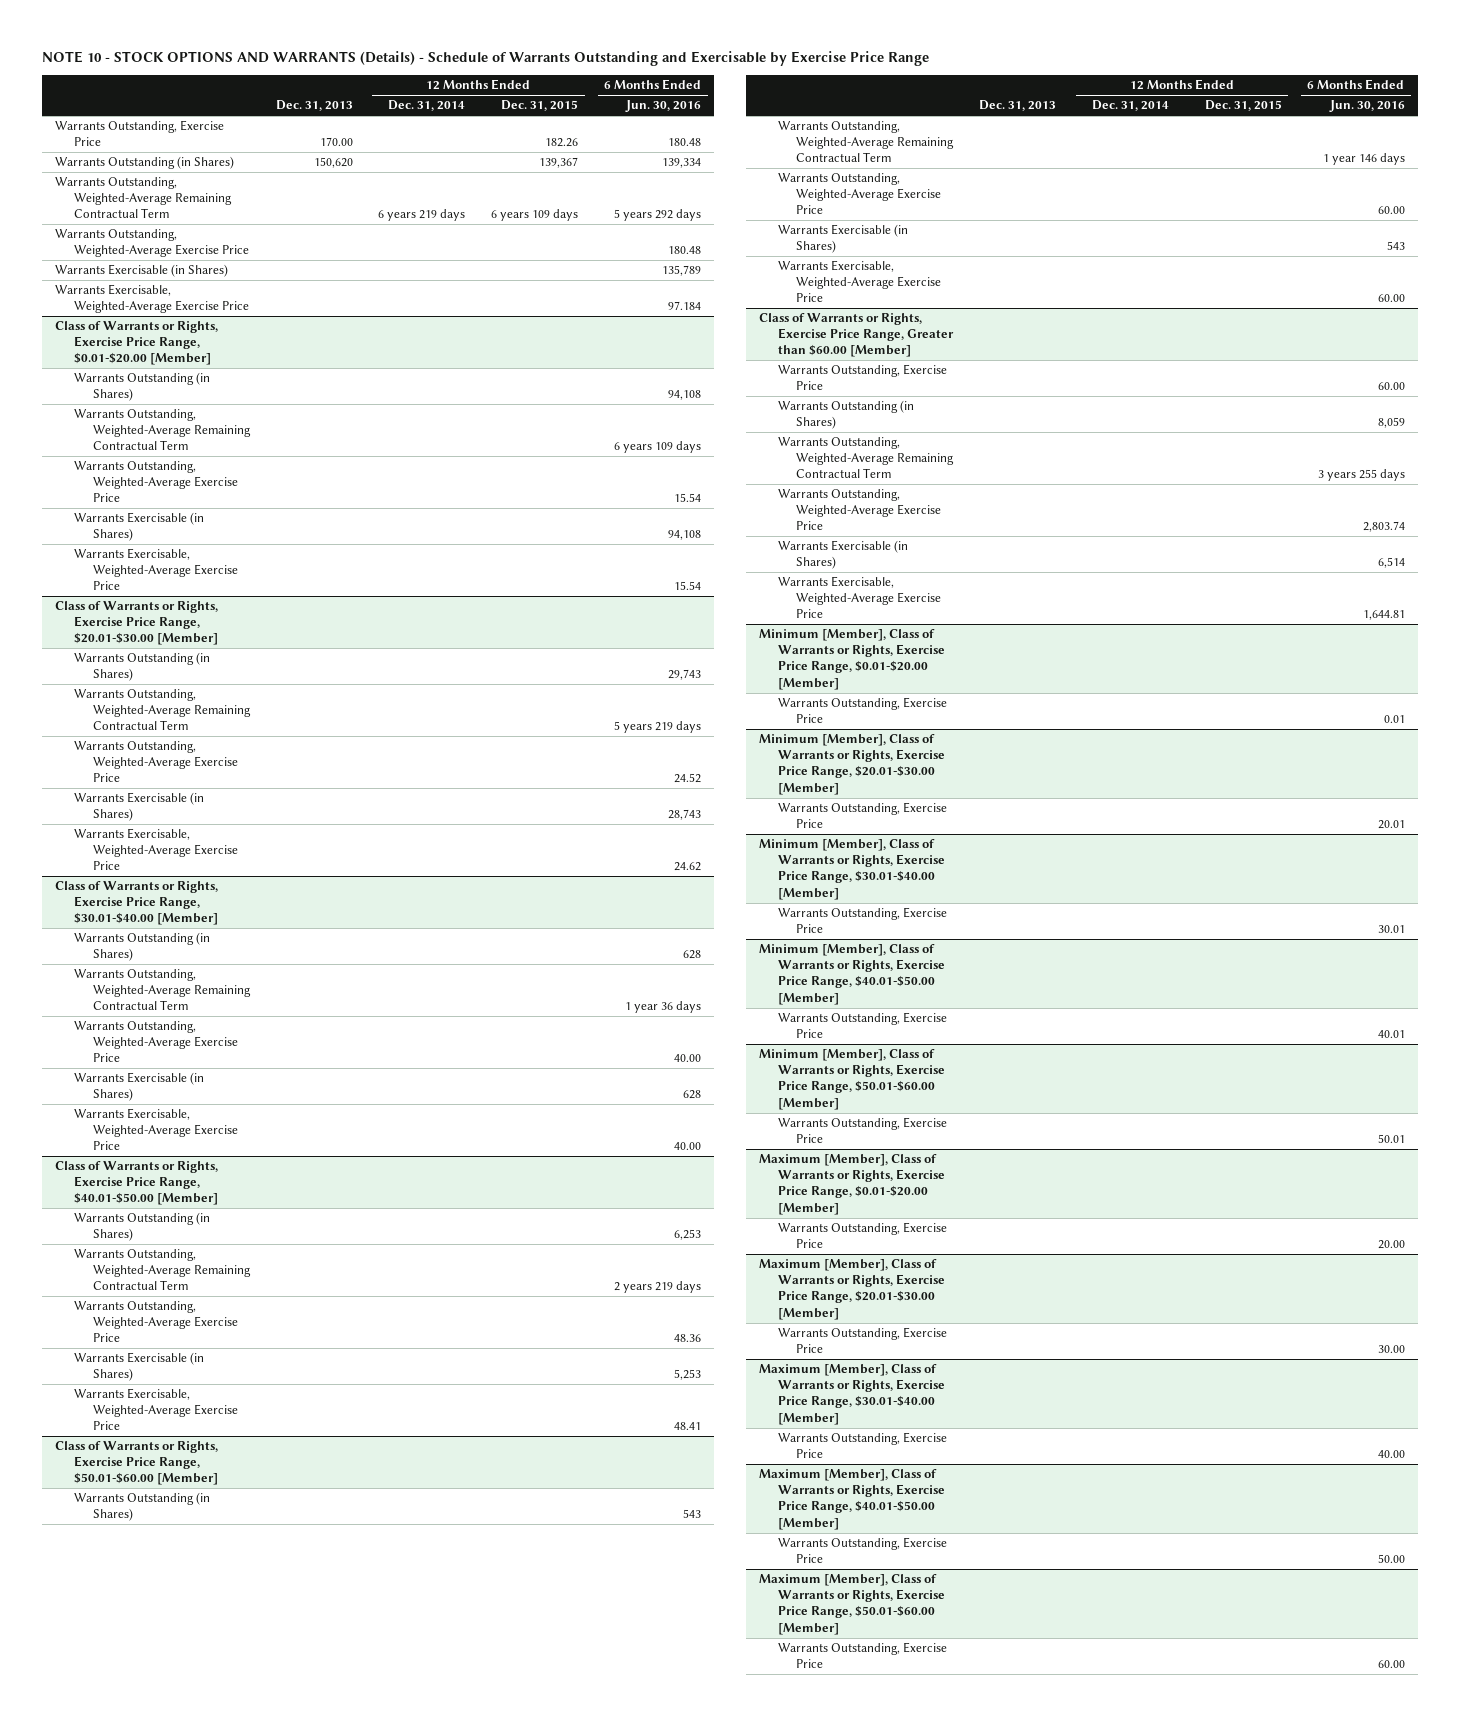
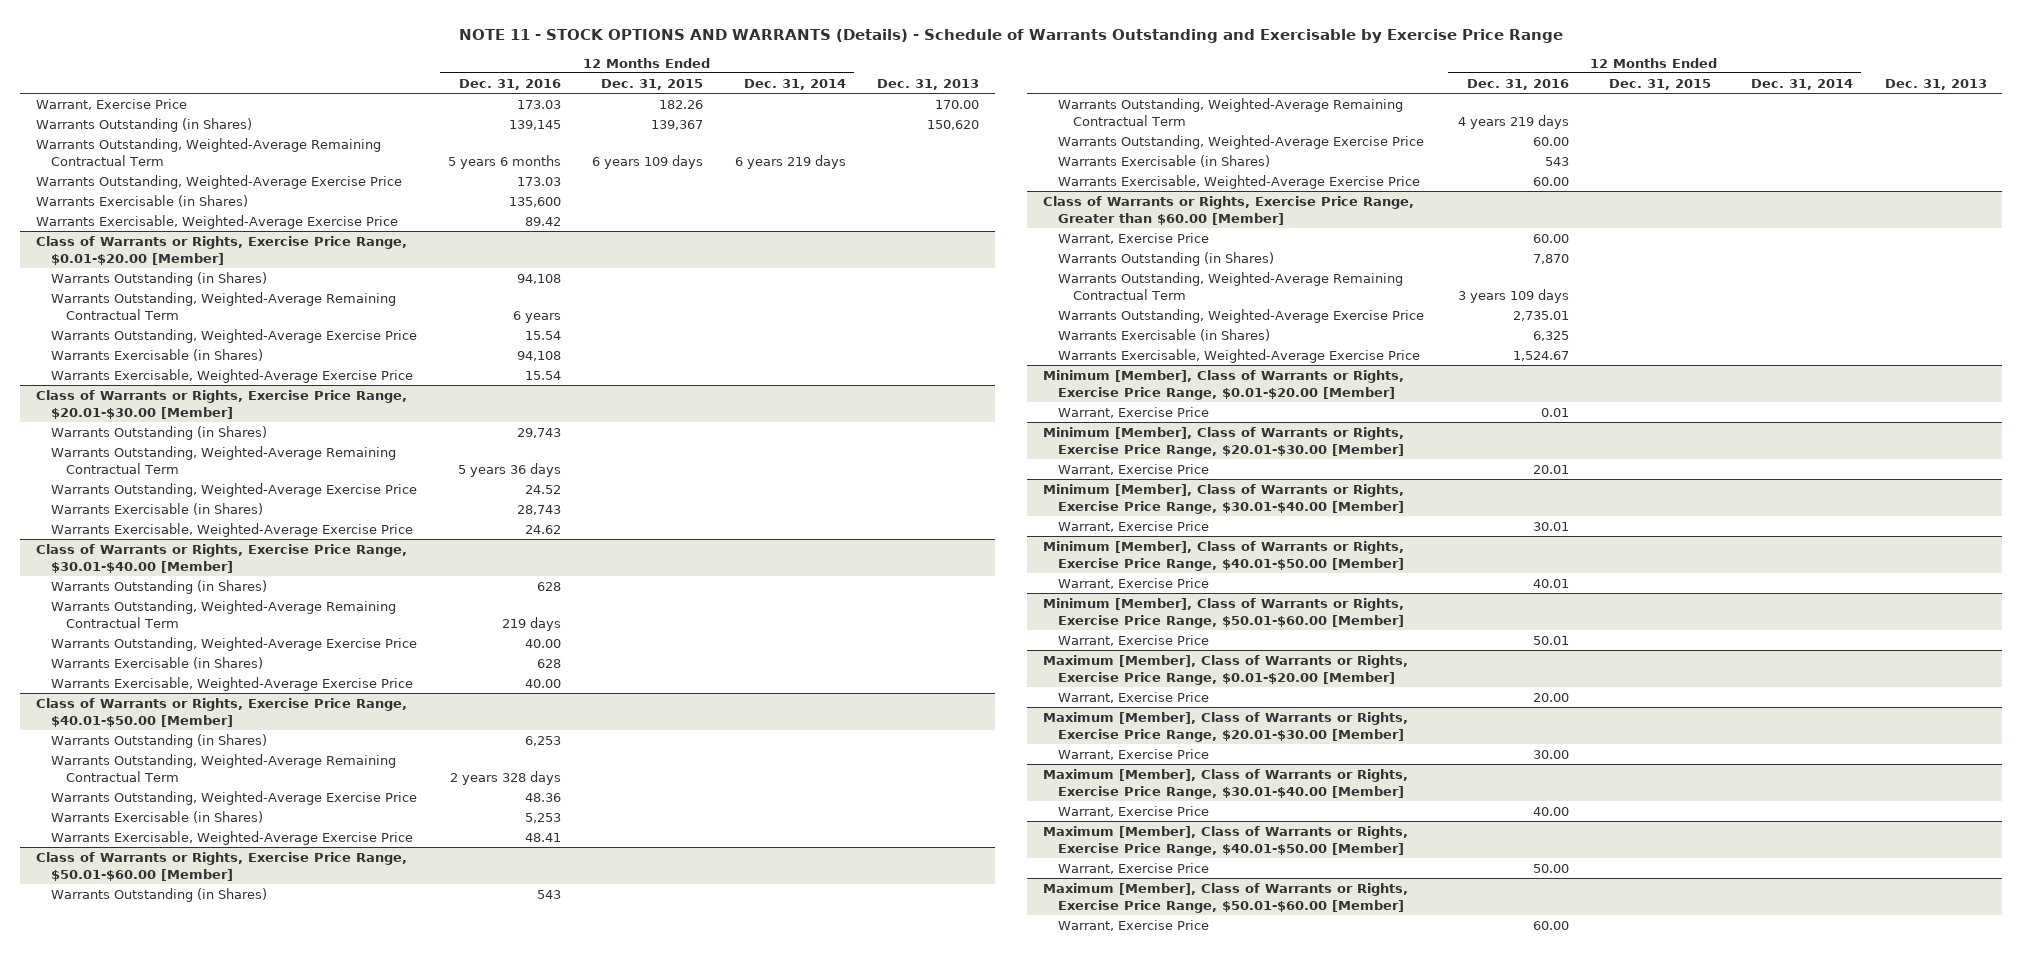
- NOTE 10 - STOCK OPTIONS AND WARRANTS (Details) - Schedule of Warrants Outstanding and Exercisable by Exercise Price Range
+ NOTE 11 - STOCK OPTIONS AND WARRANTS (Details) - Schedule of Warrants Outstanding and Exercisable by Exercise Price Range
- | Dec. 31, 2013 | 12 Months Ended Dec. 31, 2014 | 12 Months Ended Dec. 31, 2015 | 6 Months Ended Jun. 30, 2016
+ | 12 Months Ended Dec. 31, 2016 | 12 Months Ended Dec. 31, 2015 | 12 Months Ended Dec. 31, 2014 | Dec. 31, 2013
- Warrants Outstanding, Exercise Price | 170.00 | | 182.26 | 180.48
+ Warrant, Exercise Price | 173.03 | 182.26 | | 170.00
@ Class of Warrants or Rights, Exercise Price Range, Greater than $60.00 [Member]
- Warrants Outstanding, Exercise Price | | | | 60.00
+ Warrant, Exercise Price | 60.00 | | |
@ Minimum [Member], Class of Warrants or Rights, Exercise Price Range, $0.01-$20.00 [Member]
- Warrants Outstanding, Exercise Price | | | | 0.01
+ Warrant, Exercise Price | 0.01 | | |
@ Minimum [Member], Class of Warrants or Rights, Exercise Price Range, $20.01-$30.00 [Member]
- Warrants Outstanding, Exercise Price | | | | 20.01
+ Warrant, Exercise Price | 20.01 | | |
@ Minimum [Member], Class of Warrants or Rights, Exercise Price Range, $30.01-$40.00 [Member]
- Warrants Outstanding, Exercise Price | | | | 30.01
+ Warrant, Exercise Price | 30.01 | | |
@ Minimum [Member], Class of Warrants or Rights, Exercise Price Range, $40.01-$50.00 [Member]
- Warrants Outstanding, Exercise Price | | | | 40.01
+ Warrant, Exercise Price | 40.01 | | |
@ Minimum [Member], Class of Warrants or Rights, Exercise Price Range, $50.01-$60.00 [Member]
- Warrants Outstanding, Exercise Price | | | | 50.01
+ Warrant, Exercise Price | 50.01 | | |
@ Maximum [Member], Class of Warrants or Rights, Exercise Price Range, $0.01-$20.00 [Member]
- Warrants Outstanding, Exercise Price | | | | 20.00
+ Warrant, Exercise Price | 20.00 | | |
@ Maximum [Member], Class of Warrants or Rights, Exercise Price Range, $20.01-$30.00 [Member]
- Warrants Outstanding, Exercise Price | | | | 30.00
+ Warrant, Exercise Price | 30.00 | | |
@ Maximum [Member], Class of Warrants or Rights, Exercise Price Range, $30.01-$40.00 [Member]
- Warrants Outstanding, Exercise Price | | | | 40.00
+ Warrant, Exercise Price | 40.00 | | |
@ Maximum [Member], Class of Warrants or Rights, Exercise Price Range, $40.01-$50.00 [Member]
- Warrants Outstanding, Exercise Price | | | | 50.00
+ Warrant, Exercise Price | 50.00 | | |
@ Maximum [Member], Class of Warrants or Rights, Exercise Price Range, $50.01-$60.00 [Member]
- Warrants Outstanding, Exercise Price | | | | 60.00
+ Warrant, Exercise Price | 60.00 | | |

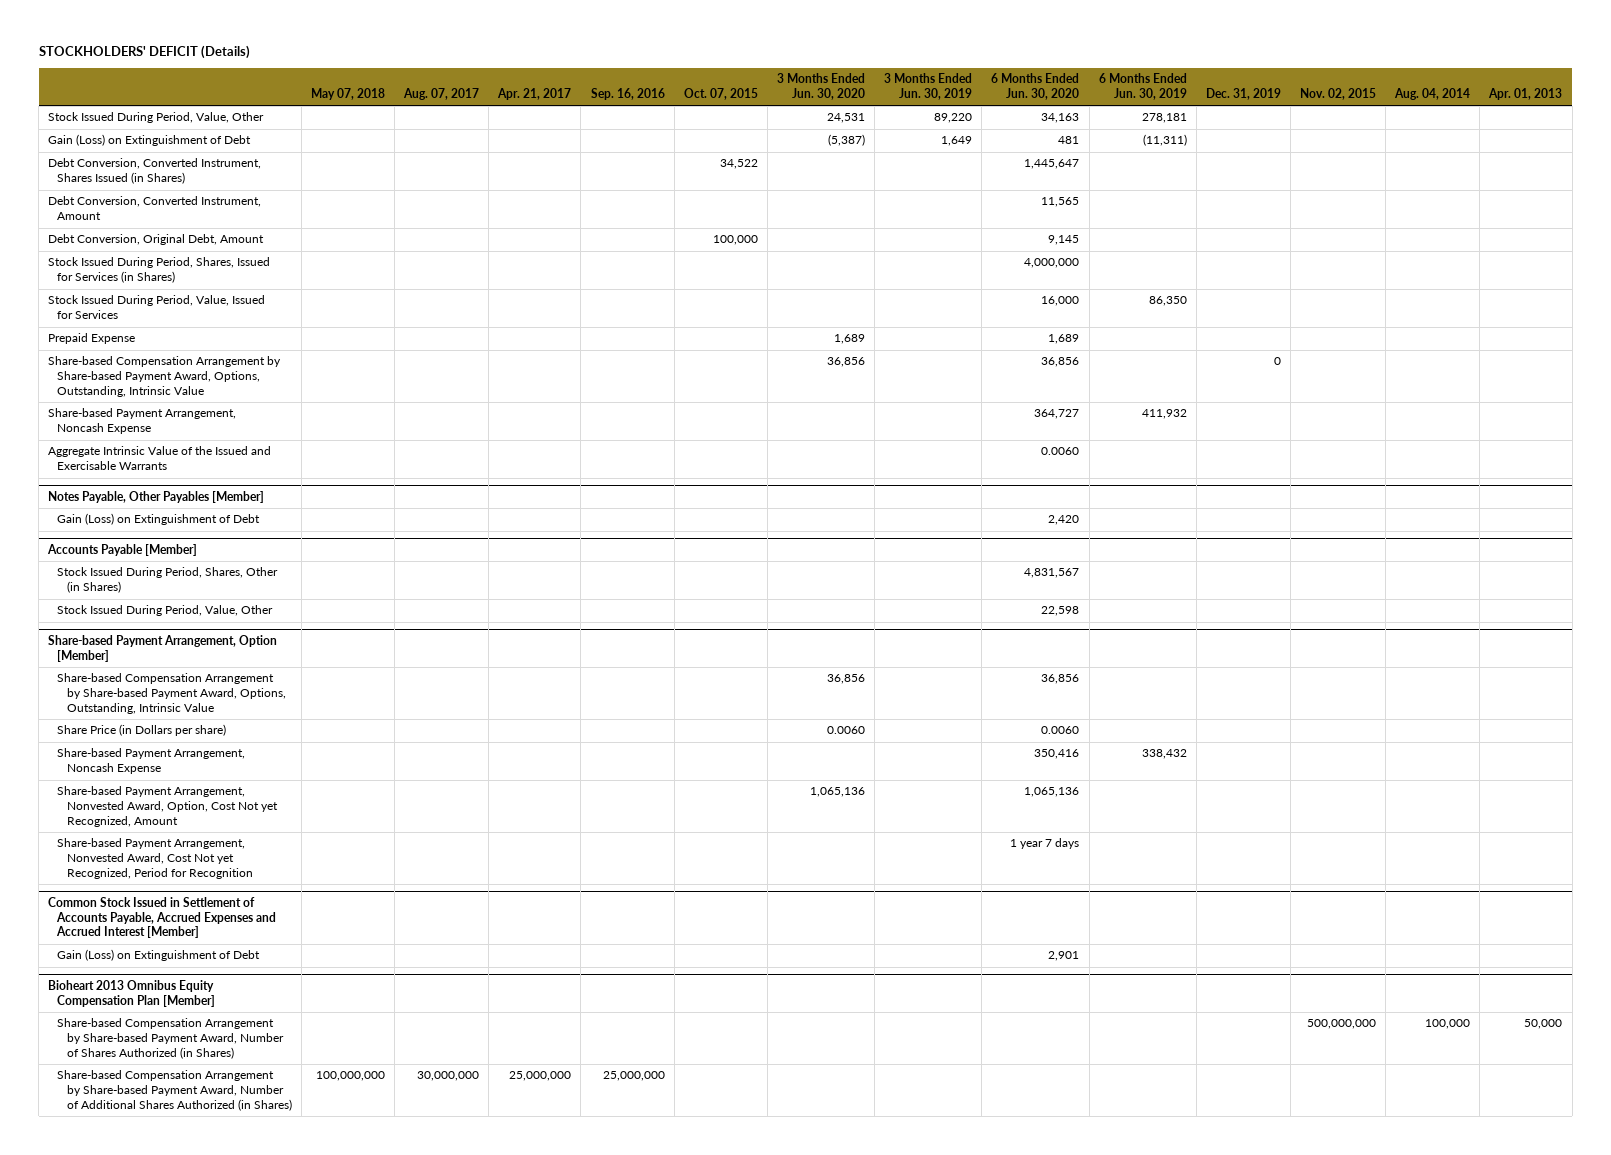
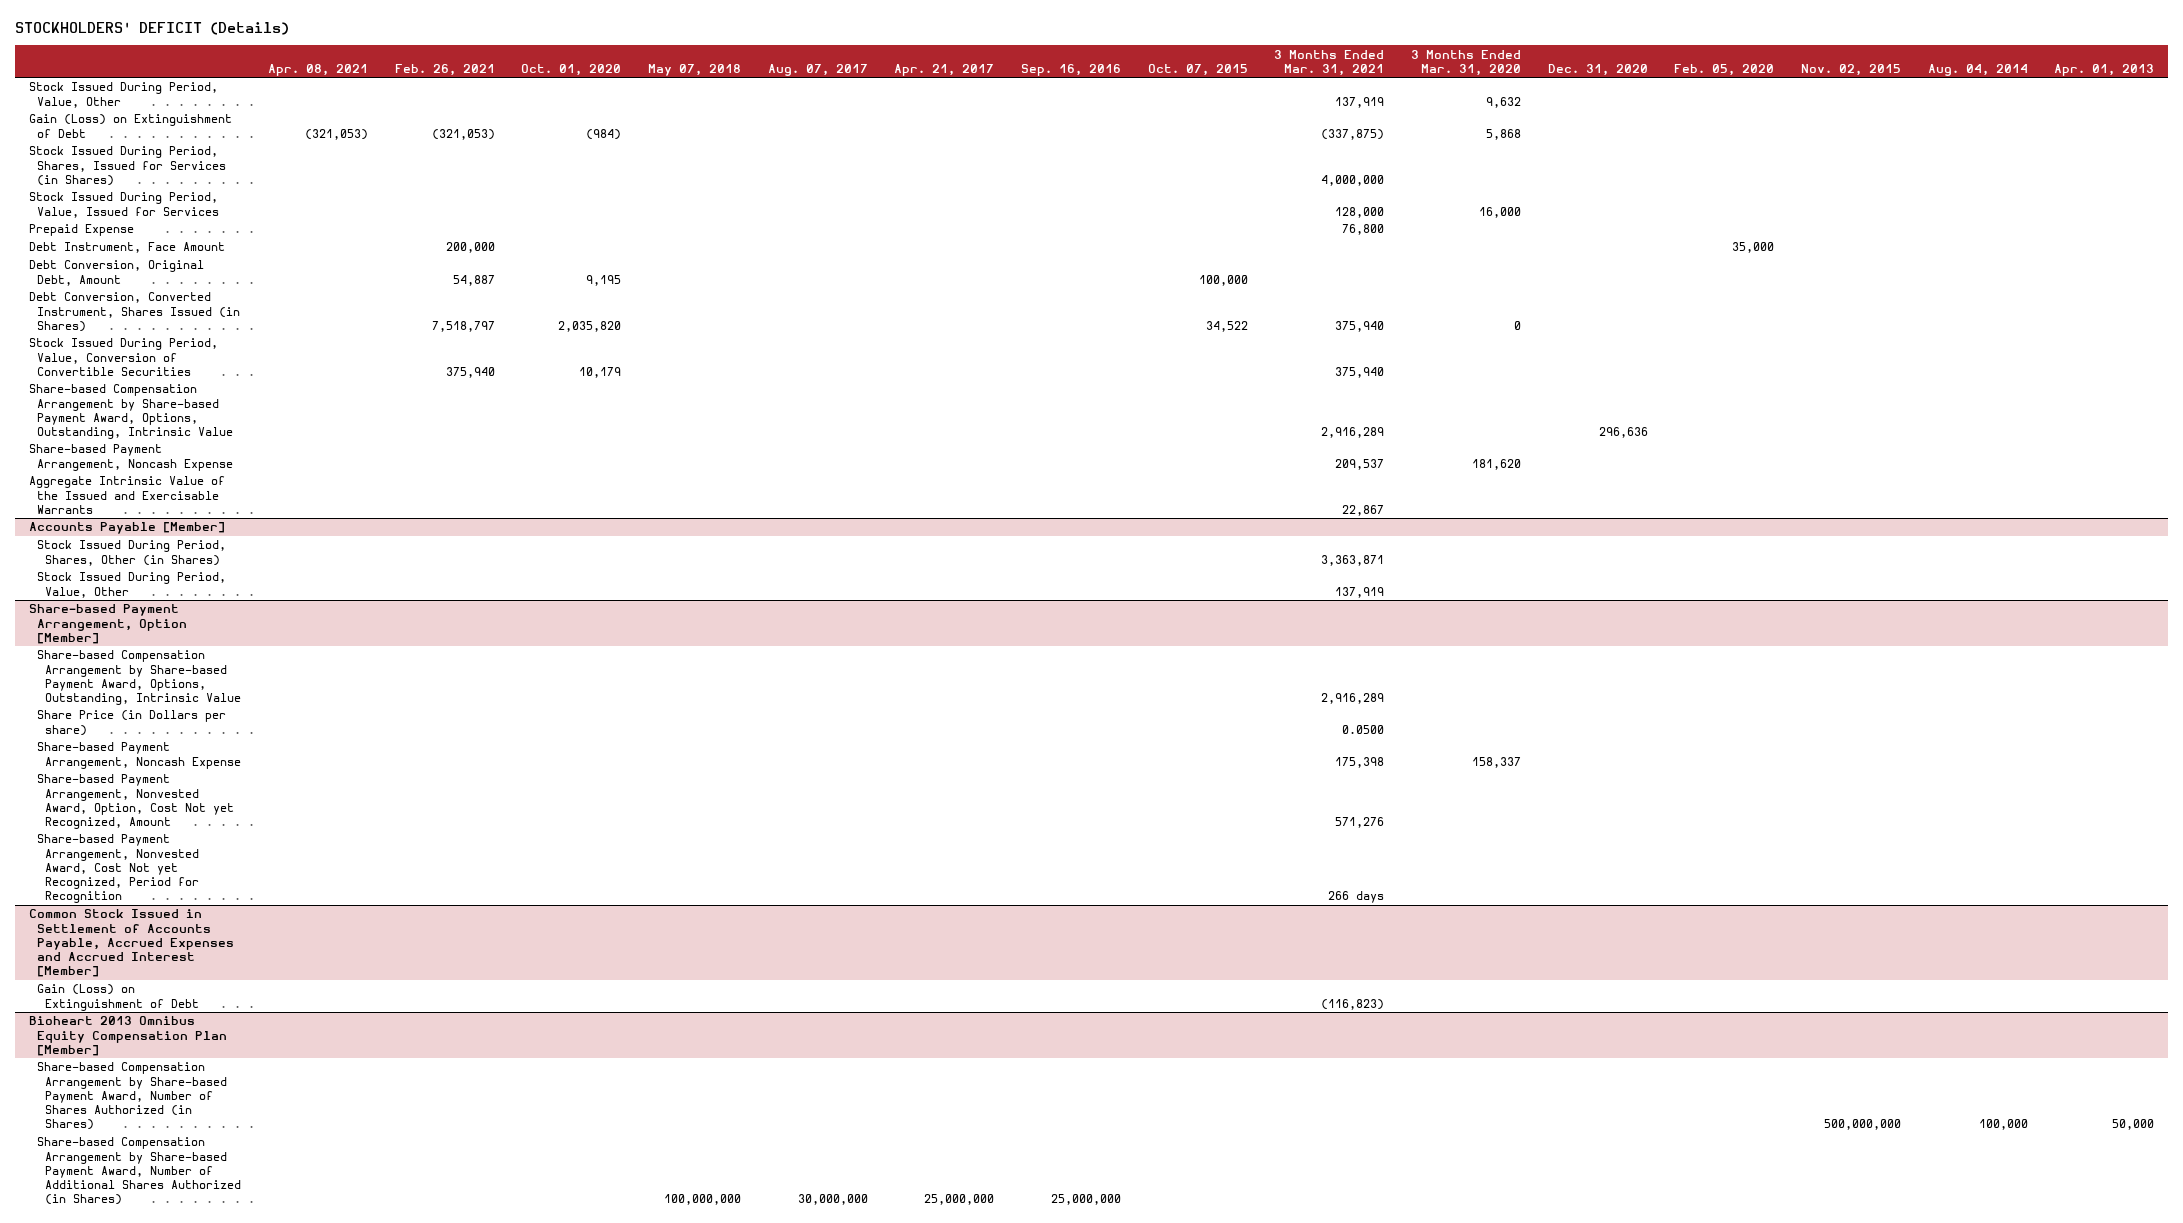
- | May 07, 2018 | Aug. 07, 2017 | Apr. 21, 2017 | Sep. 16, 2016 | Oct. 07, 2015 | 3 Months Ended Jun. 30, 2020 | 3 Months Ended Jun. 30, 2019 | 6 Months Ended Jun. 30, 2020 | 6 Months Ended Jun. 30, 2019 | Dec. 31, 2019 | Nov. 02, 2015 | Aug. 04, 2014 | Apr. 01, 2013
+ | Apr. 08, 2021 | Feb. 26, 2021 | Oct. 01, 2020 | May 07, 2018 | Aug. 07, 2017 | Apr. 21, 2017 | Sep. 16, 2016 | Oct. 07, 2015 | 3 Months Ended Mar. 31, 2021 | 3 Months Ended Mar. 31, 2020 | Dec. 31, 2020 | Feb. 05, 2020 | Nov. 02, 2015 | Aug. 04, 2014 | Apr. 01, 2013
- Debt Conversion, Converted Instrument, Amount | | | | | | | | 11,565 | | | | |
+ Debt Instrument, Face Amount | | 200,000 | | | | | | | | | | 35,000 | | |
moved down: Debt Conversion, Original Debt, Amount | | 54,887 | 9,195 | | | | | 100,000 | | | | | | |
moved down: Debt Conversion, Converted Instrument, Shares Issued (in Shares) | | 7,518,797 | 2,035,820 | | | | | 34,522 | 375,940 | 0 | | | | |
+ Stock Issued During Period, Value, Conversion of Convertible Securities | | 375,940 | 10,179 | | | | | | 375,940 | | | | | |
- Notes Payable, Other Payables [Member]
- Gain (Loss) on Extinguishment of Debt | | | | | | | | 2,420 | | | | |

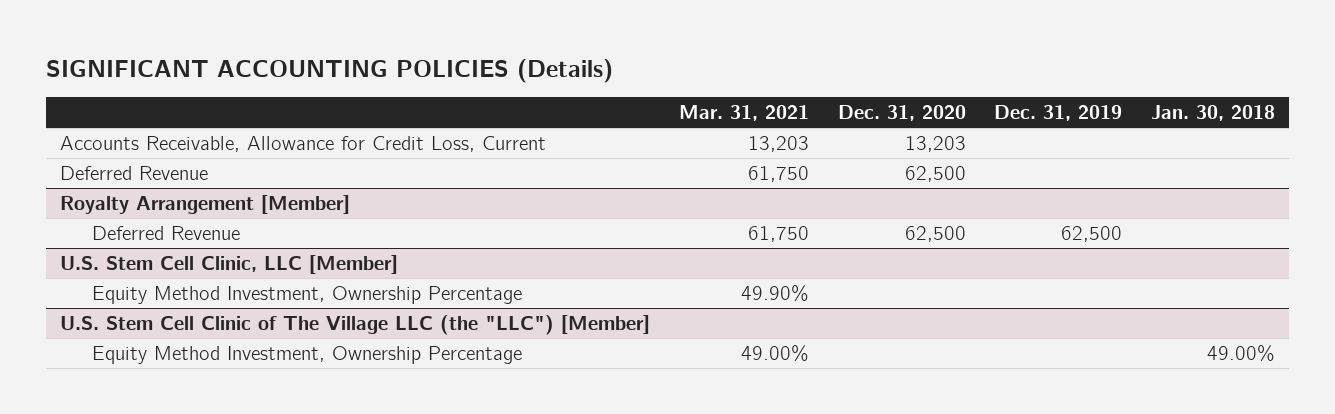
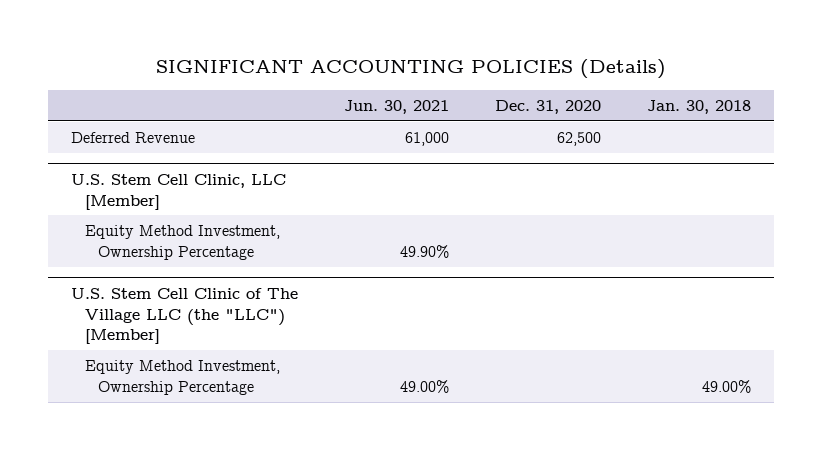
- | Mar. 31, 2021 | Dec. 31, 2020 | Dec. 31, 2019 | Jan. 30, 2018
+ | Jun. 30, 2021 | Dec. 31, 2020 | Jan. 30, 2018
- Accounts Receivable, Allowance for Credit Loss, Current | 13,203 | 13,203 | |
- Royalty Arrangement [Member]
- Deferred Revenue | 61,750 | 62,500 | 62,500 |

